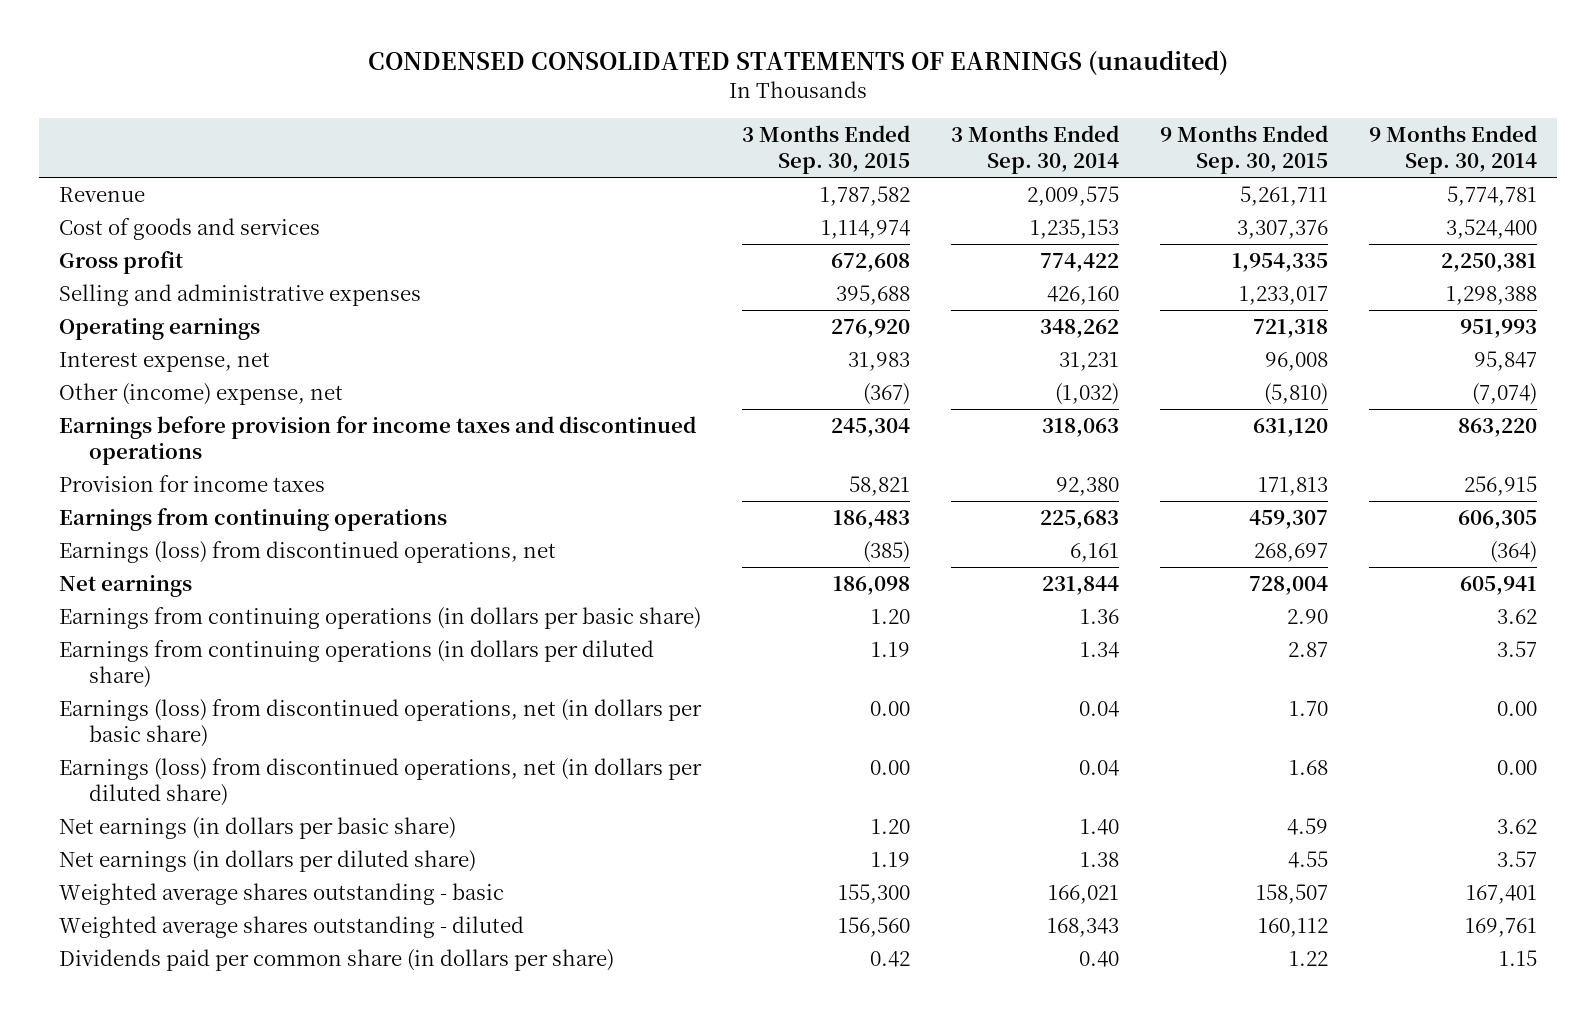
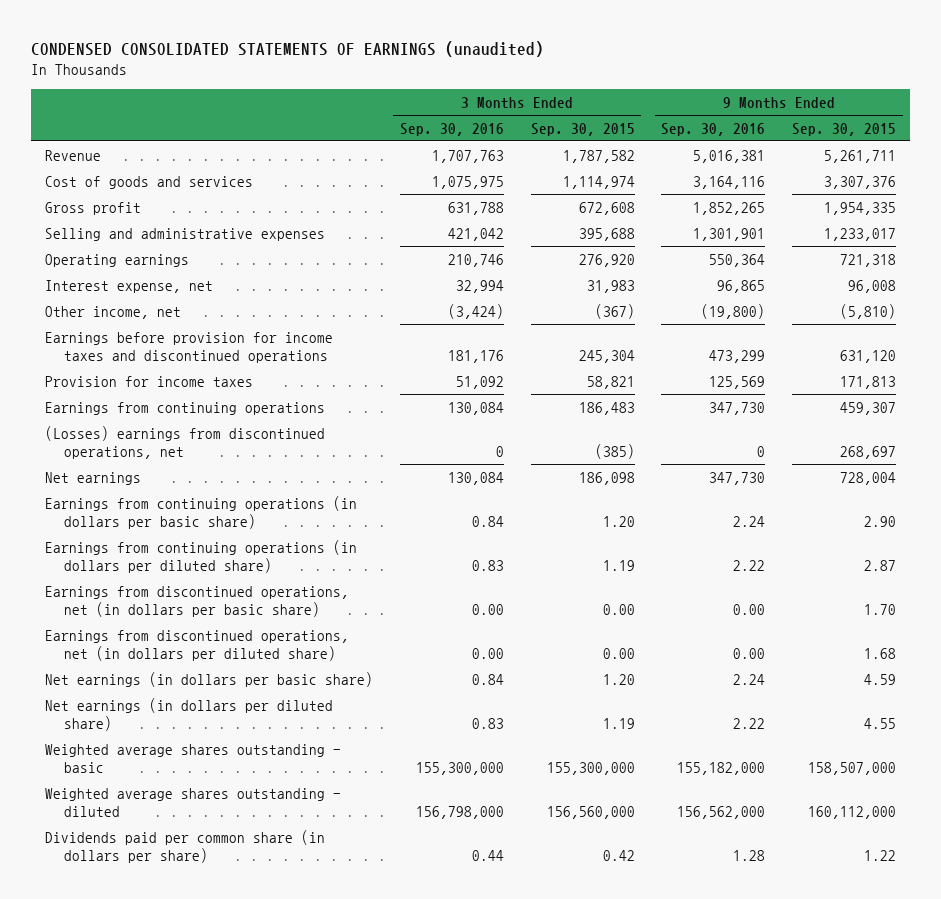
- | 3 Months Ended Sep. 30, 2015 | 3 Months Ended Sep. 30, 2014 | 9 Months Ended Sep. 30, 2015 | 9 Months Ended Sep. 30, 2014
+ | 3 Months Ended Sep. 30, 2016 | 3 Months Ended Sep. 30, 2015 | 9 Months Ended Sep. 30, 2016 | 9 Months Ended Sep. 30, 2015
- Other (income) expense, net | (367) | (1,032) | (5,810) | (7,074)
+ Other income, net | (3,424) | (367) | (19,800) | (5,810)
- Earnings (loss) from discontinued operations, net | (385) | 6,161 | 268,697 | (364)
+ (Losses) earnings from discontinued operations, net | 0 | (385) | 0 | 268,697
- Earnings (loss) from discontinued operations, net (in dollars per basic share) | 0.00 | 0.04 | 1.70 | 0.00
- Earnings (loss) from discontinued operations, net (in dollars per diluted share) | 0.00 | 0.04 | 1.68 | 0.00
+ Earnings from discontinued operations, net (in dollars per basic share) | 0.00 | 0.00 | 0.00 | 1.70
+ Earnings from discontinued operations, net (in dollars per diluted share) | 0.00 | 0.00 | 0.00 | 1.68
- Weighted average shares outstanding - basic | 155,300 | 166,021 | 158,507 | 167,401
- Weighted average shares outstanding - diluted | 156,560 | 168,343 | 160,112 | 169,761
+ Weighted average shares outstanding - basic | 155,300,000 | 155,300,000 | 155,182,000 | 158,507,000
+ Weighted average shares outstanding - diluted | 156,798,000 | 156,560,000 | 156,562,000 | 160,112,000

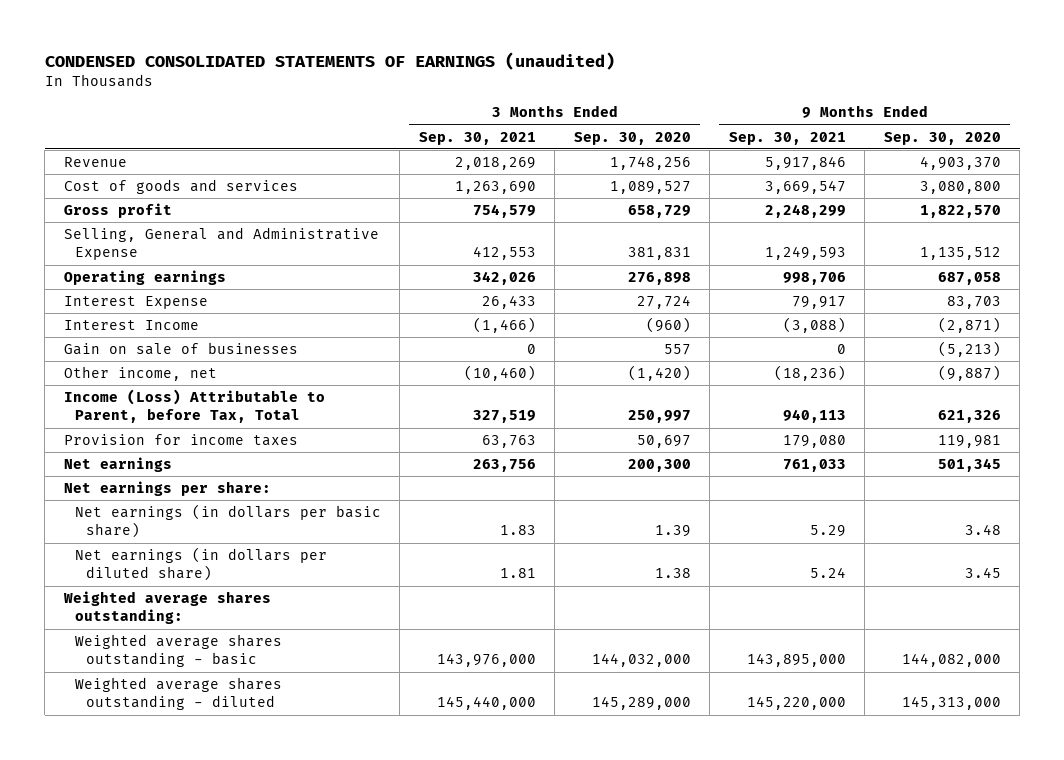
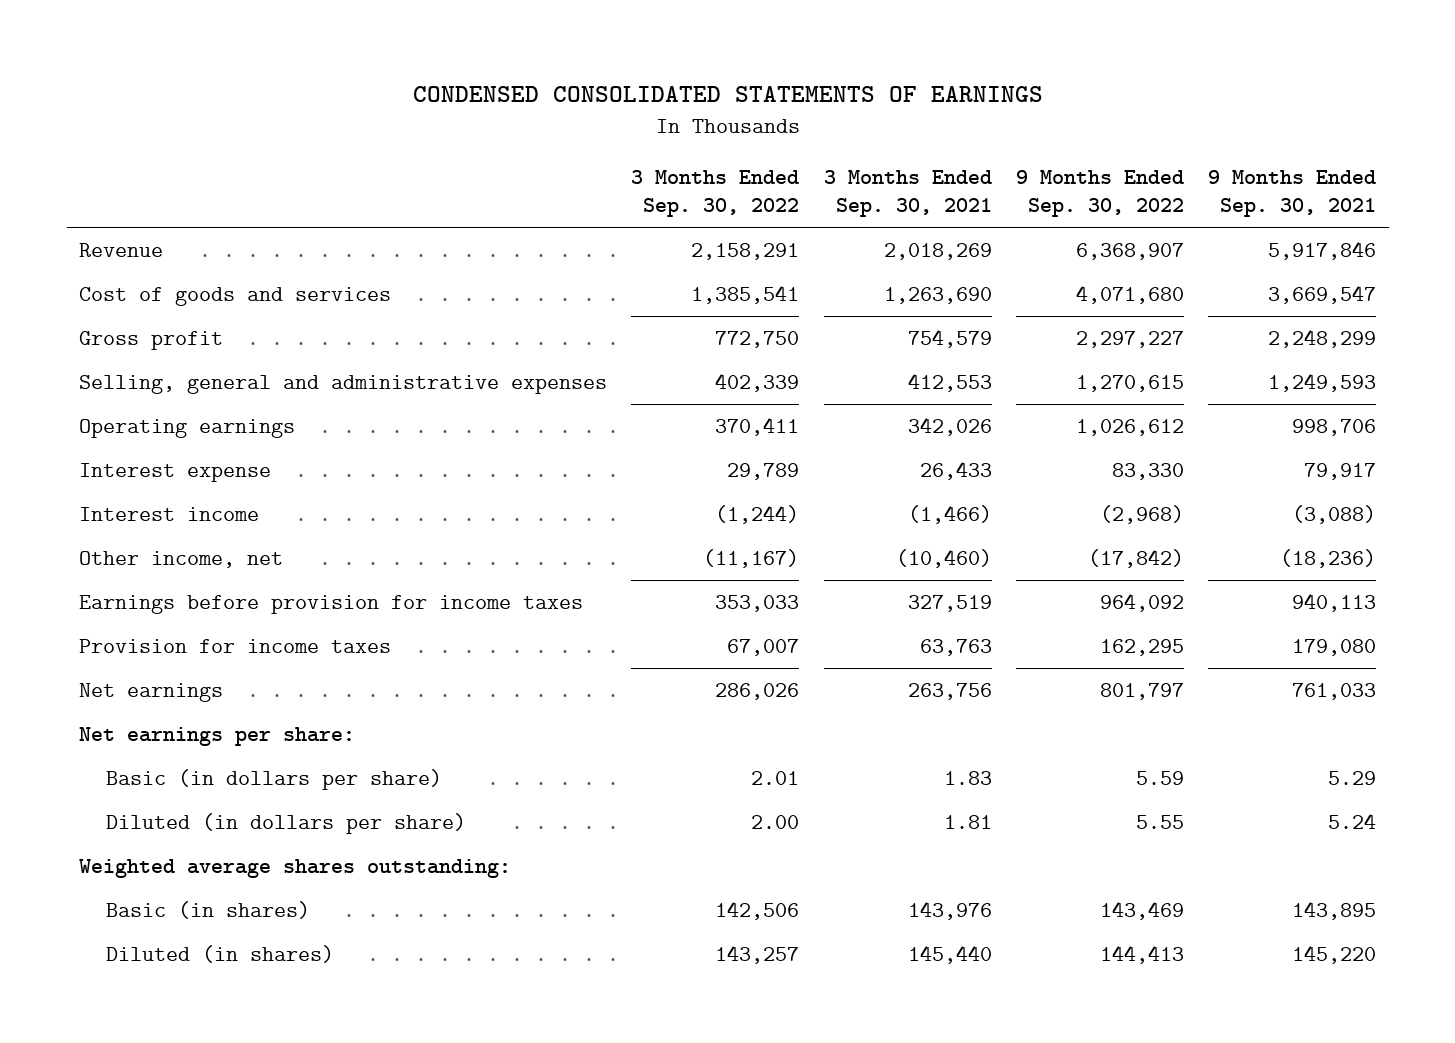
- CONDENSED CONSOLIDATED STATEMENTS OF EARNINGS (unaudited)
+ CONDENSED CONSOLIDATED STATEMENTS OF EARNINGS
- | 3 Months Ended Sep. 30, 2021 | 3 Months Ended Sep. 30, 2020 | 9 Months Ended Sep. 30, 2021 | 9 Months Ended Sep. 30, 2020
+ | 3 Months Ended Sep. 30, 2022 | 3 Months Ended Sep. 30, 2021 | 9 Months Ended Sep. 30, 2022 | 9 Months Ended Sep. 30, 2021
- Selling, General and Administrative Expense | 412,553 | 381,831 | 1,249,593 | 1,135,512
+ Selling, general and administrative expenses | 402,339 | 412,553 | 1,270,615 | 1,249,593
- Interest Expense | 26,433 | 27,724 | 79,917 | 83,703
- Interest Income | (1,466) | (960) | (3,088) | (2,871)
- Gain on sale of businesses | 0 | 557 | 0 | (5,213)
+ Interest expense | 29,789 | 26,433 | 83,330 | 79,917
+ Interest income | (1,244) | (1,466) | (2,968) | (3,088)
- Income (Loss) Attributable to Parent, before Tax, Total | 327,519 | 250,997 | 940,113 | 621,326
+ Earnings before provision for income taxes | 353,033 | 327,519 | 964,092 | 940,113
- Net earnings (in dollars per basic share) | 1.83 | 1.39 | 5.29 | 3.48
- Net earnings (in dollars per diluted share) | 1.81 | 1.38 | 5.24 | 3.45
+ Basic (in dollars per share) | 2.01 | 1.83 | 5.59 | 5.29
+ Diluted (in dollars per share) | 2.00 | 1.81 | 5.55 | 5.24
- Weighted average shares outstanding - basic | 143,976,000 | 144,032,000 | 143,895,000 | 144,082,000
- Weighted average shares outstanding - diluted | 145,440,000 | 145,289,000 | 145,220,000 | 145,313,000
+ Basic (in shares) | 142,506 | 143,976 | 143,469 | 143,895
+ Diluted (in shares) | 143,257 | 145,440 | 144,413 | 145,220

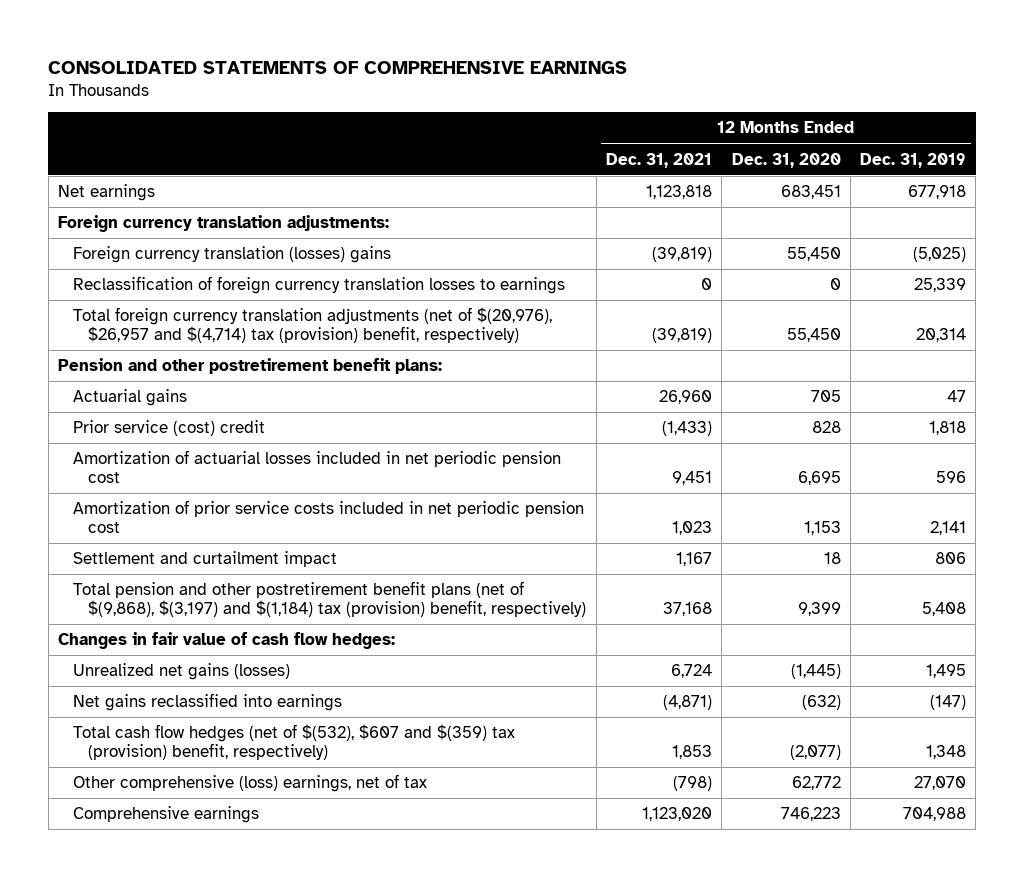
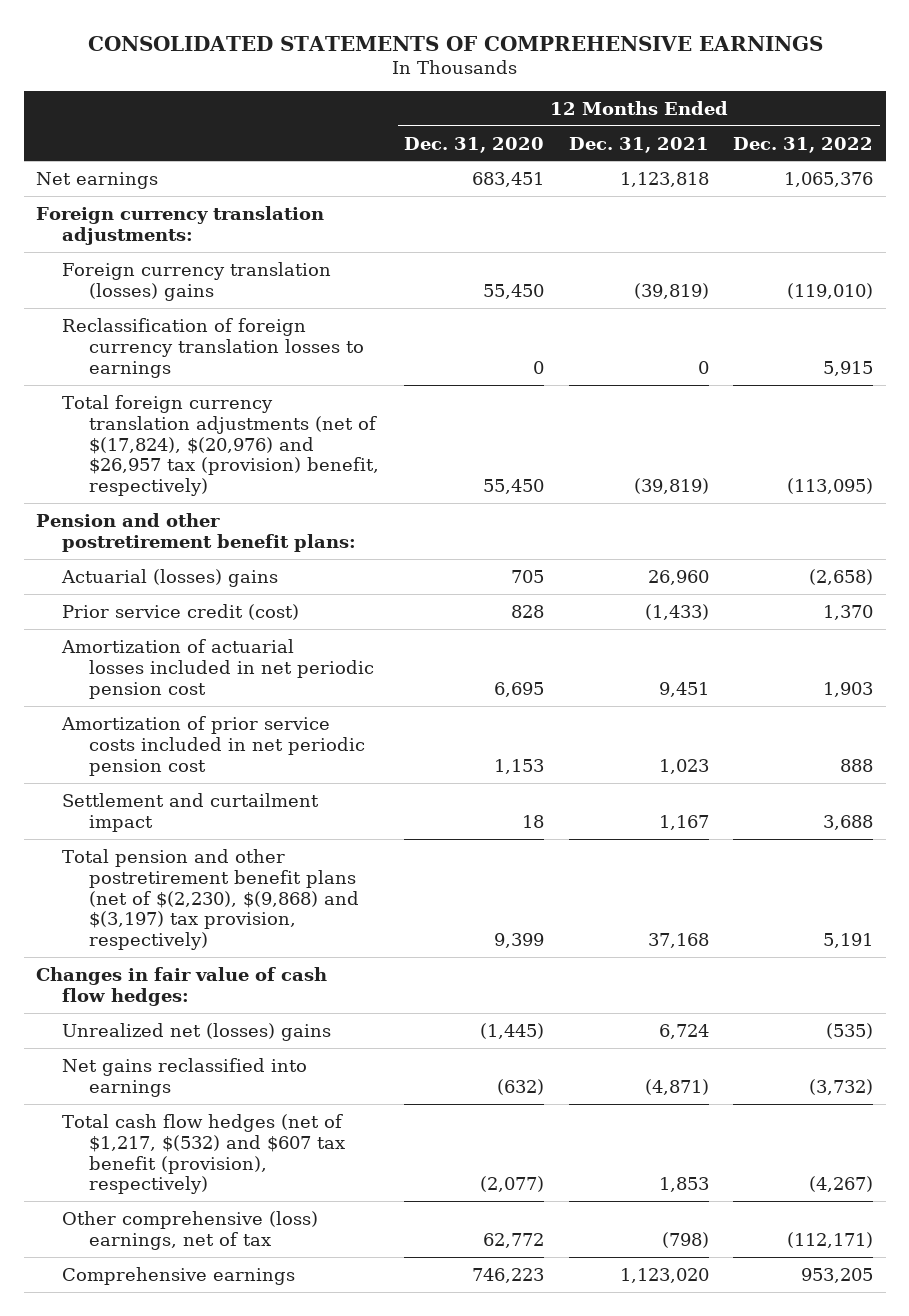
- | 12 Months Ended Dec. 31, 2021 | 12 Months Ended Dec. 31, 2020 | 12 Months Ended Dec. 31, 2019
+ | 12 Months Ended Dec. 31, 2020 | 12 Months Ended Dec. 31, 2021 | 12 Months Ended Dec. 31, 2022
- Total foreign currency translation adjustments (net of $(20,976), $26,957 and $(4,714) tax (provision) benefit, respectively) | (39,819) | 55,450 | 20,314
+ Total foreign currency translation adjustments (net of $(17,824), $(20,976) and $26,957 tax (provision) benefit, respectively) | 55,450 | (39,819) | (113,095)
- Actuarial gains | 26,960 | 705 | 47
- Prior service (cost) credit | (1,433) | 828 | 1,818
+ Actuarial (losses) gains | 705 | 26,960 | (2,658)
+ Prior service credit (cost) | 828 | (1,433) | 1,370
- Total pension and other postretirement benefit plans (net of $(9,868), $(3,197) and $(1,184) tax (provision) benefit, respectively) | 37,168 | 9,399 | 5,408
+ Total pension and other postretirement benefit plans (net of $(2,230), $(9,868) and $(3,197) tax provision, respectively) | 9,399 | 37,168 | 5,191
- Unrealized net gains (losses) | 6,724 | (1,445) | 1,495
+ Unrealized net (losses) gains | (1,445) | 6,724 | (535)
- Total cash flow hedges (net of $(532), $607 and $(359) tax (provision) benefit, respectively) | 1,853 | (2,077) | 1,348
+ Total cash flow hedges (net of $1,217, $(532) and $607 tax benefit (provision), respectively) | (2,077) | 1,853 | (4,267)

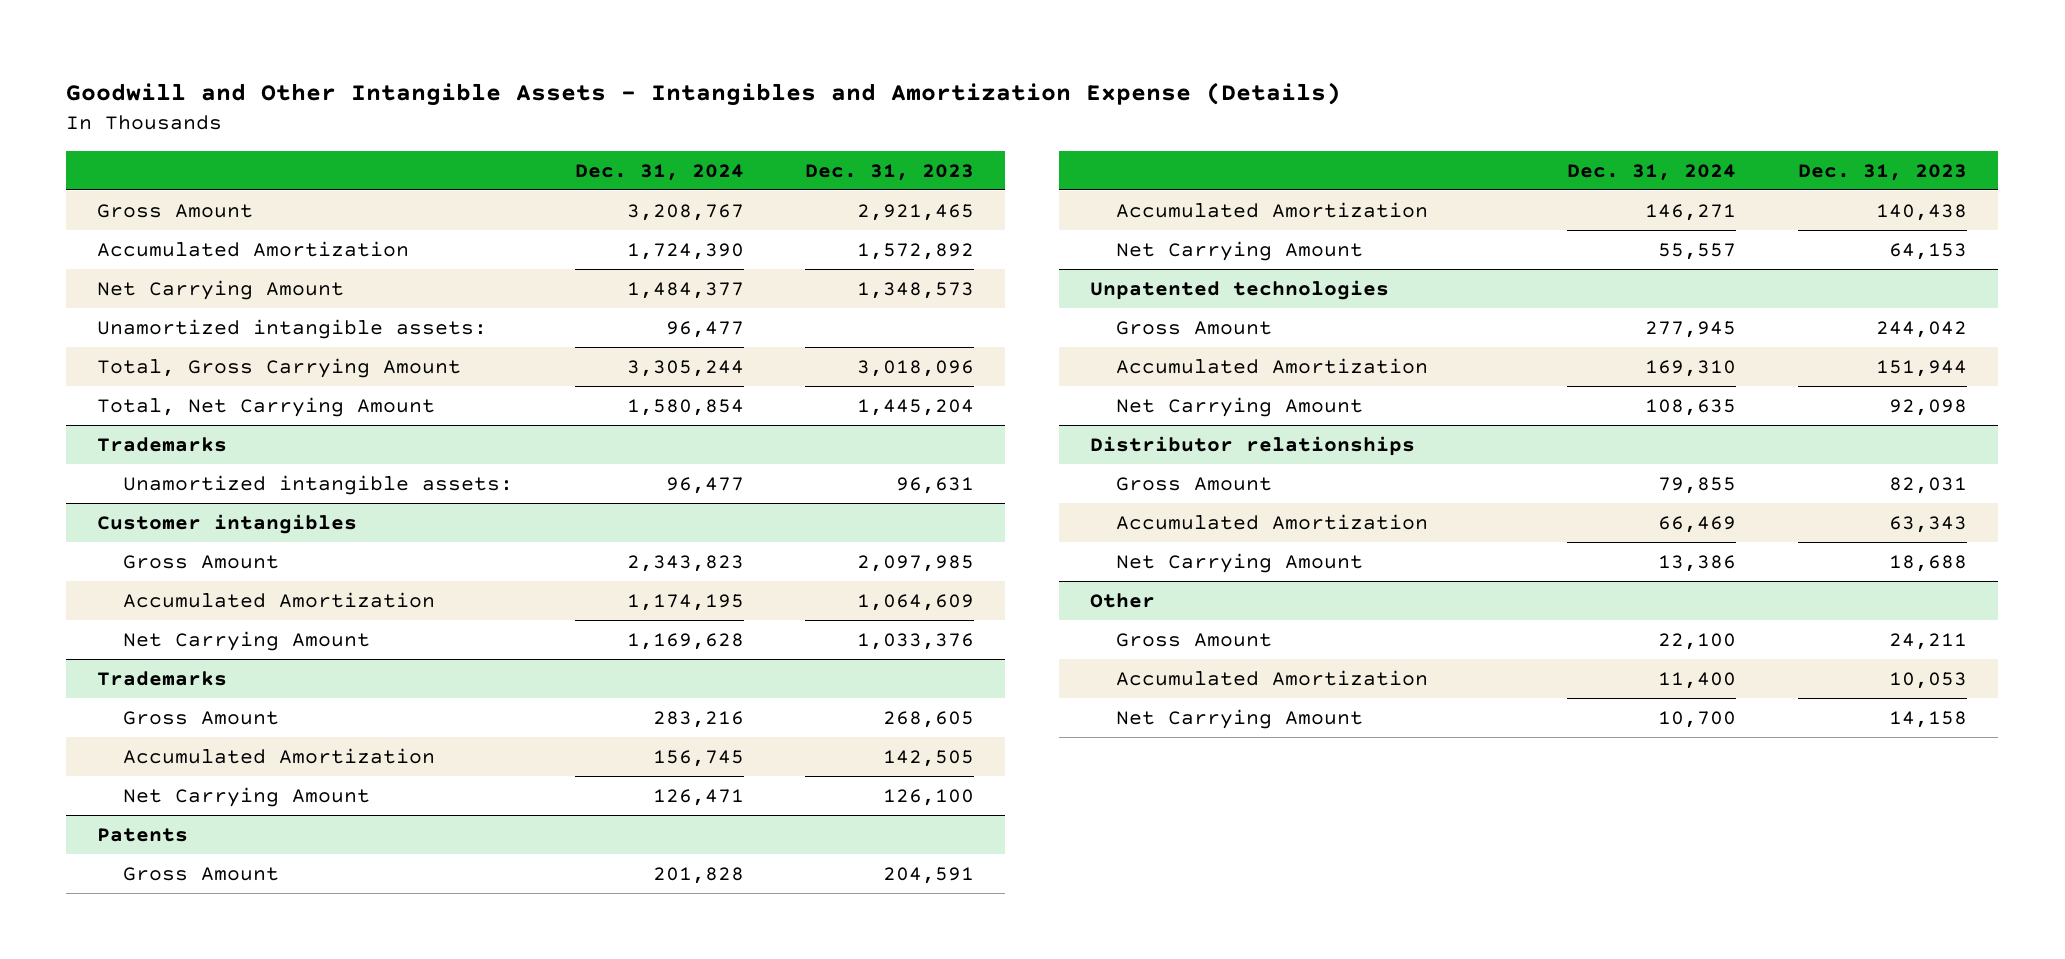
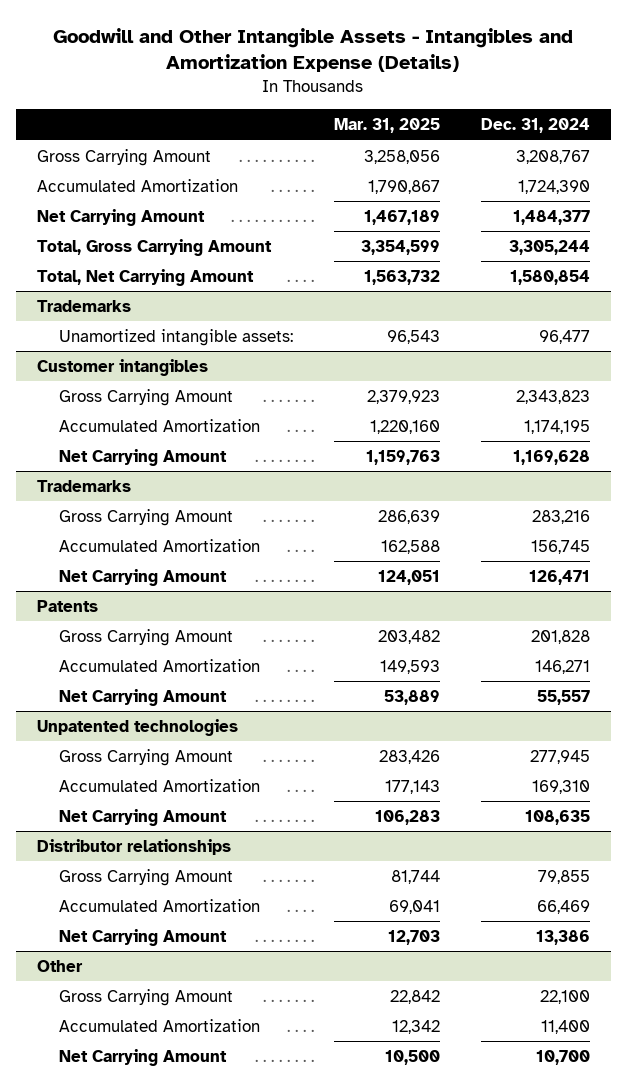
- | Dec. 31, 2024 | Dec. 31, 2023
+ | Mar. 31, 2025 | Dec. 31, 2024
- Gross Amount | 3,208,767 | 2,921,465
+ Gross Carrying Amount | 3,258,056 | 3,208,767
- Unamortized intangible assets: | 96,477 |
@ Customer intangibles
- Gross Amount | 2,343,823 | 2,097,985
+ Gross Carrying Amount | 2,379,923 | 2,343,823
@ Trademarks
- Gross Amount | 283,216 | 268,605
+ Gross Carrying Amount | 286,639 | 283,216
@ Patents
- Gross Amount | 201,828 | 204,591
+ Gross Carrying Amount | 203,482 | 201,828
@ Unpatented technologies
- Gross Amount | 277,945 | 244,042
+ Gross Carrying Amount | 283,426 | 277,945
@ Distributor relationships
- Gross Amount | 79,855 | 82,031
+ Gross Carrying Amount | 81,744 | 79,855
@ Other
- Gross Amount | 22,100 | 24,211
+ Gross Carrying Amount | 22,842 | 22,100

